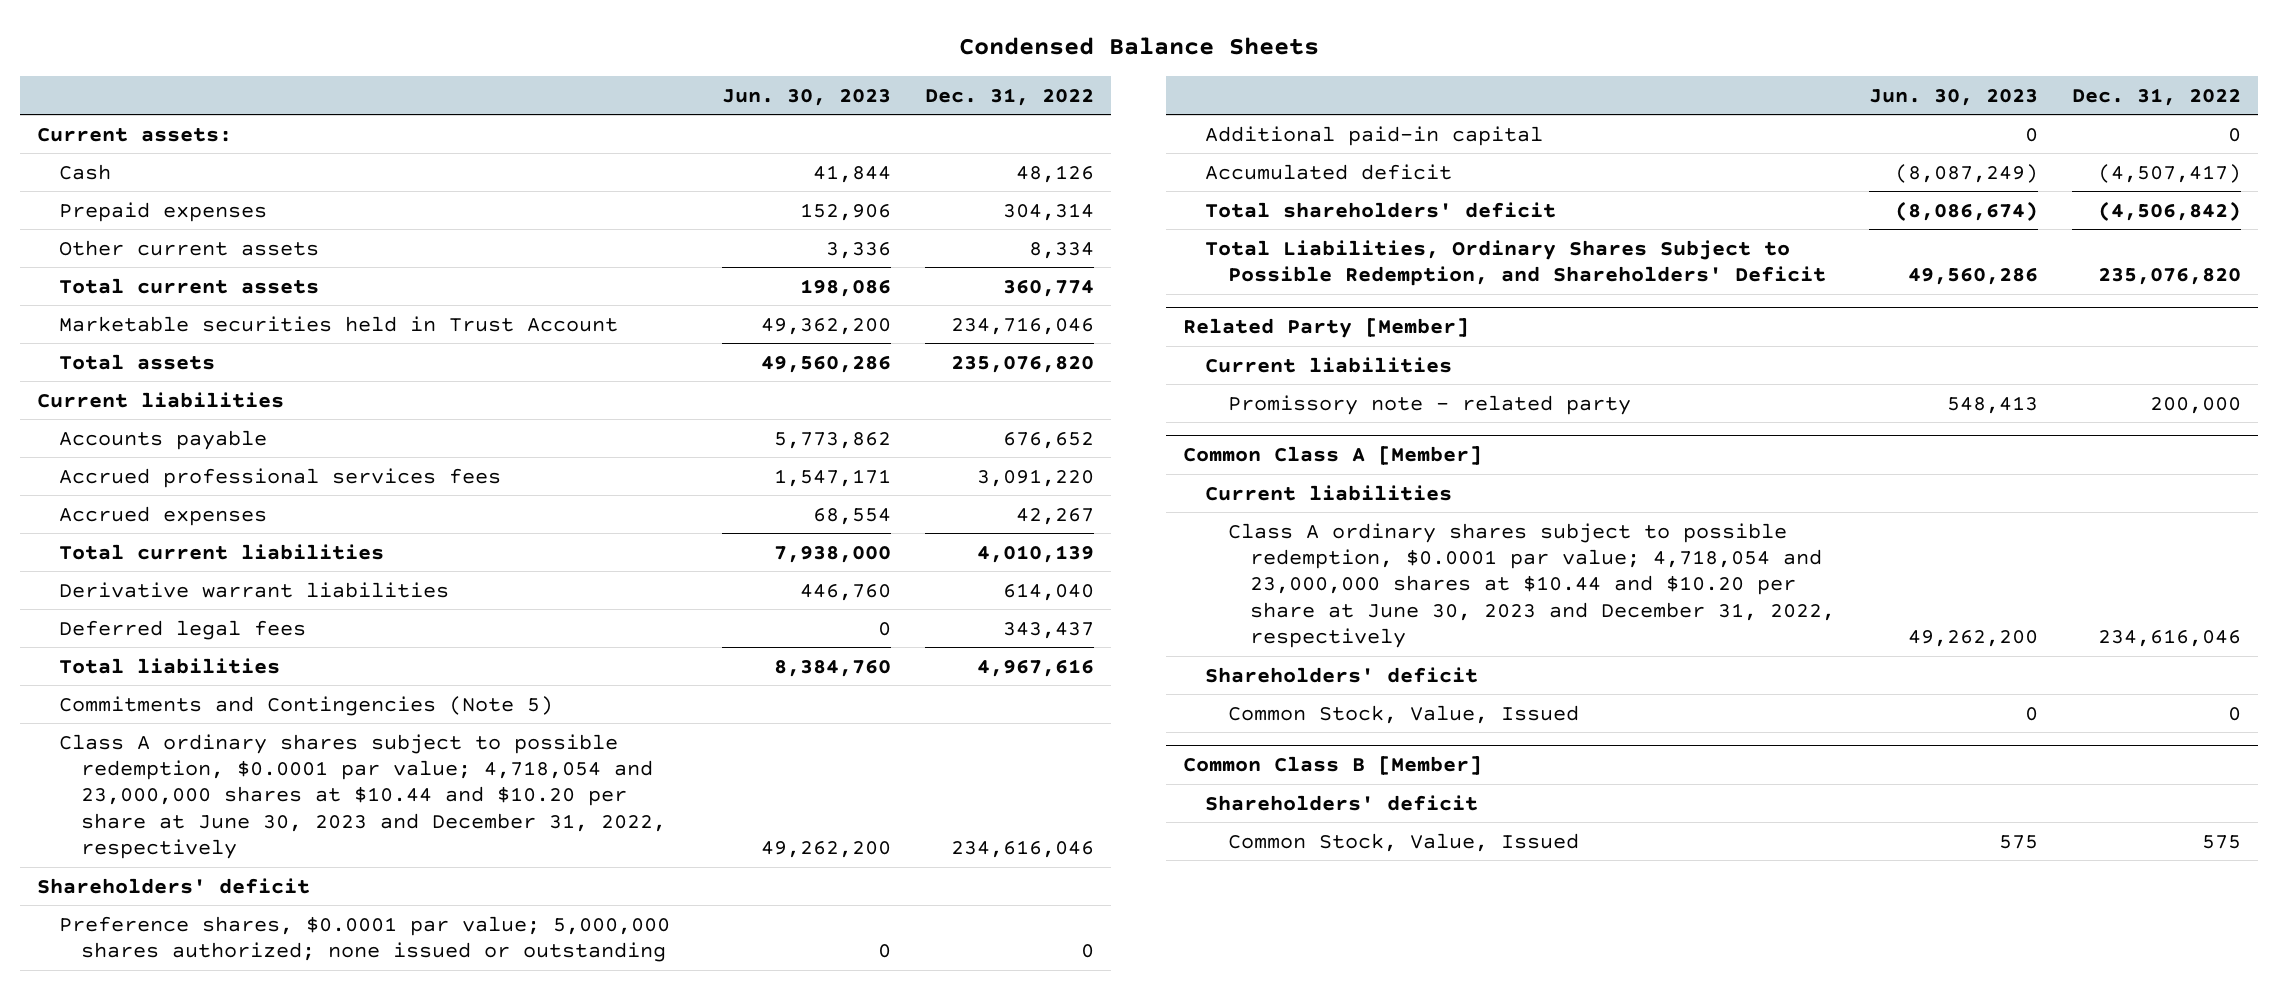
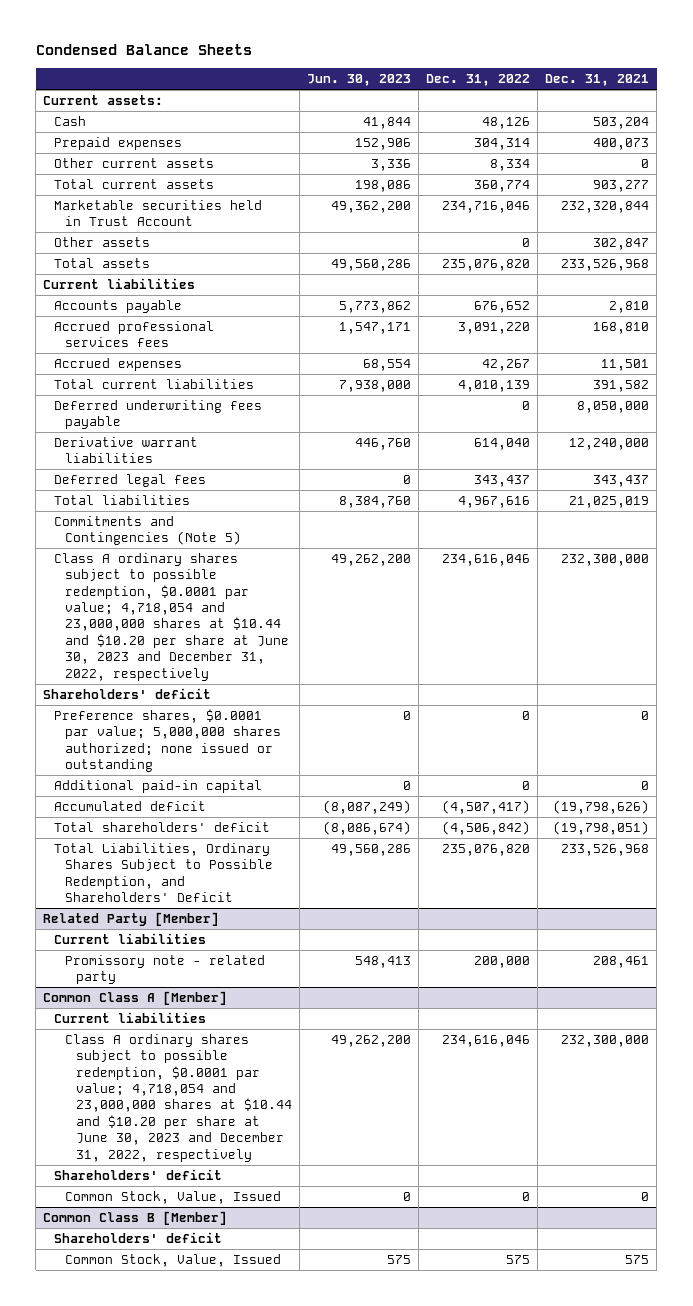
- | Jun. 30, 2023 | Dec. 31, 2022
+ | Jun. 30, 2023 | Dec. 31, 2022 | Dec. 31, 2021
+ Other assets | | 0 | 302,847
+ Deferred underwriting fees payable | | 0 | 8,050,000

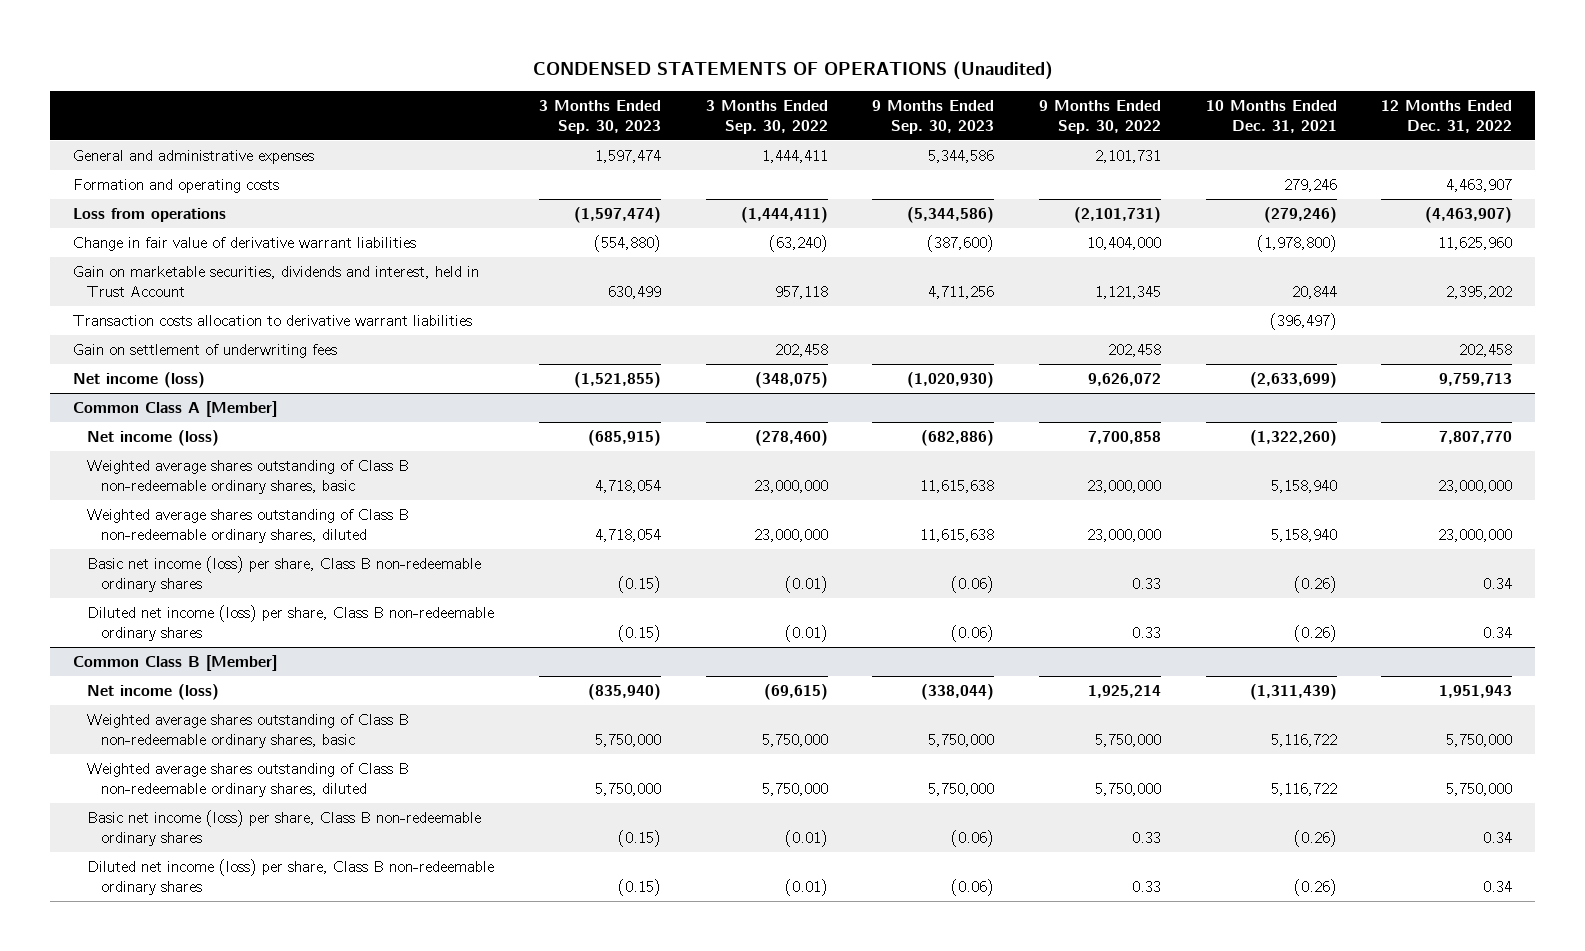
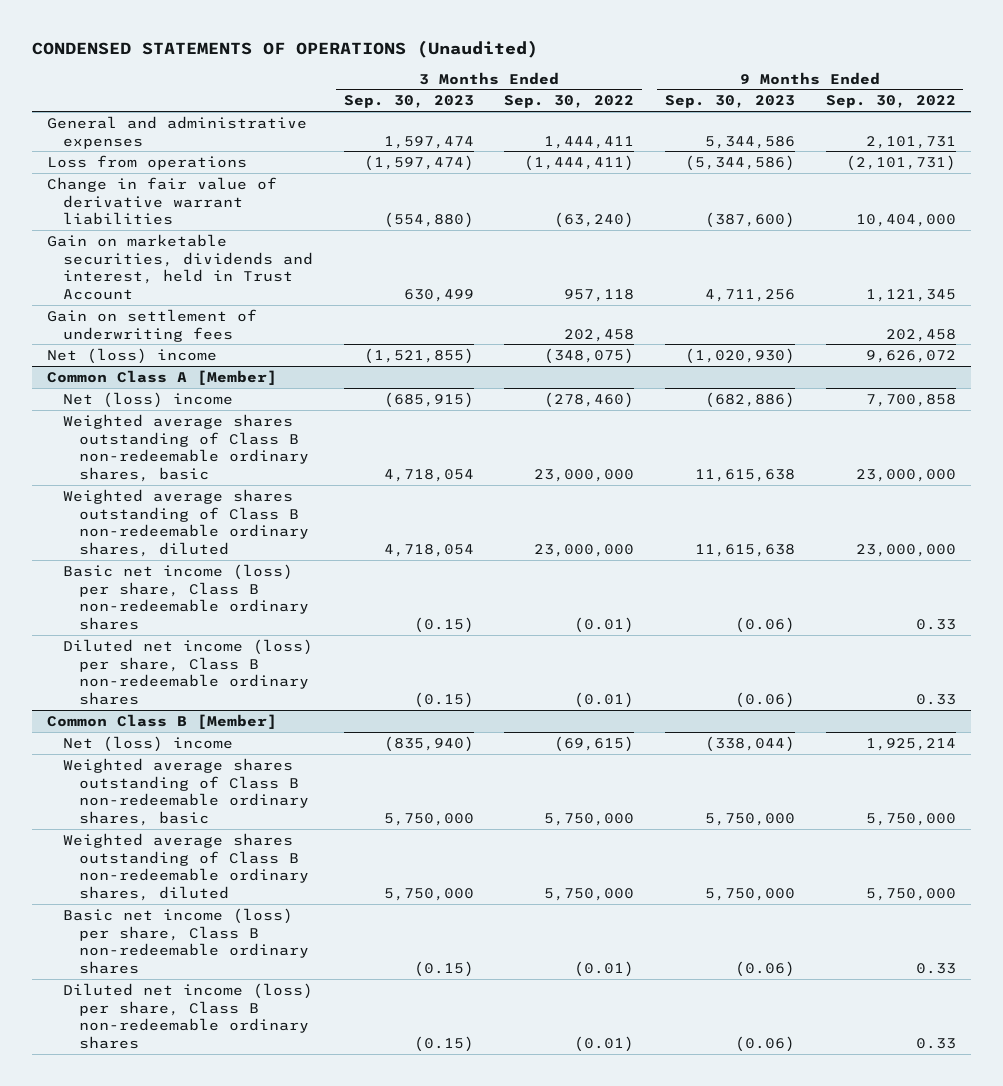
- | 3 Months Ended Sep. 30, 2023 | 3 Months Ended Sep. 30, 2022 | 9 Months Ended Sep. 30, 2023 | 9 Months Ended Sep. 30, 2022 | 10 Months Ended Dec. 31, 2021 | 12 Months Ended Dec. 31, 2022
+ | 3 Months Ended Sep. 30, 2023 | 3 Months Ended Sep. 30, 2022 | 9 Months Ended Sep. 30, 2023 | 9 Months Ended Sep. 30, 2022
- Formation and operating costs | | | | | 279,246 | 4,463,907
- Transaction costs allocation to derivative warrant liabilities | | | | | (396,497) |
- Net income (loss) | (1,521,855) | (348,075) | (1,020,930) | 9,626,072 | (2,633,699) | 9,759,713
+ Net (loss) income | (1,521,855) | (348,075) | (1,020,930) | 9,626,072
@ Common Class A [Member]
- Net income (loss) | (685,915) | (278,460) | (682,886) | 7,700,858 | (1,322,260) | 7,807,770
+ Net (loss) income | (685,915) | (278,460) | (682,886) | 7,700,858
@ Common Class B [Member]
- Net income (loss) | (835,940) | (69,615) | (338,044) | 1,925,214 | (1,311,439) | 1,951,943
+ Net (loss) income | (835,940) | (69,615) | (338,044) | 1,925,214

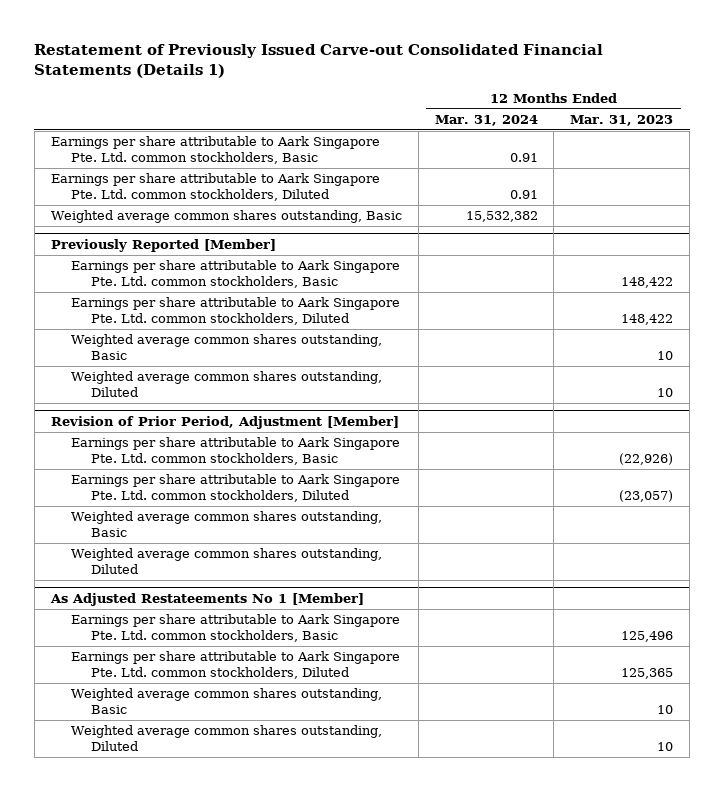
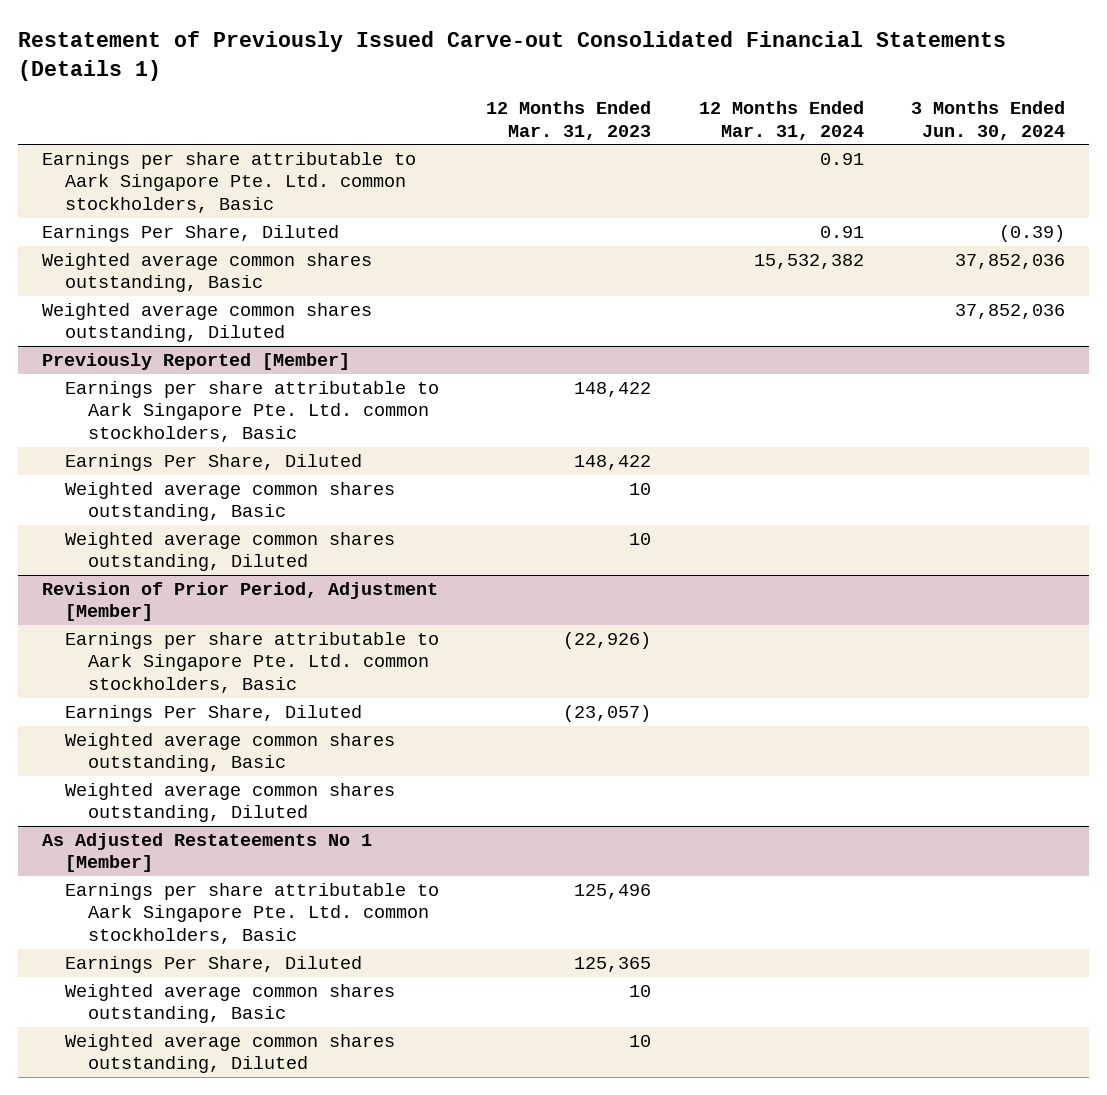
- | 12 Months Ended Mar. 31, 2024 | 12 Months Ended Mar. 31, 2023
+ | 12 Months Ended Mar. 31, 2023 | 12 Months Ended Mar. 31, 2024 | 3 Months Ended Jun. 30, 2024
- Earnings per share attributable to Aark Singapore Pte. Ltd. common stockholders, Diluted | 0.91 |
+ Earnings Per Share, Diluted | | 0.91 | (0.39)
+ Weighted average common shares outstanding, Diluted | | | 37,852,036
@ Previously Reported [Member]
- Earnings per share attributable to Aark Singapore Pte. Ltd. common stockholders, Diluted | | 148,422
+ Earnings Per Share, Diluted | 148,422 | |
@ Revision of Prior Period, Adjustment [Member]
- Earnings per share attributable to Aark Singapore Pte. Ltd. common stockholders, Diluted | | (23,057)
+ Earnings Per Share, Diluted | (23,057) | |
@ As Adjusted Restateements No 1 [Member]
- Earnings per share attributable to Aark Singapore Pte. Ltd. common stockholders, Diluted | | 125,365
+ Earnings Per Share, Diluted | 125,365 | |

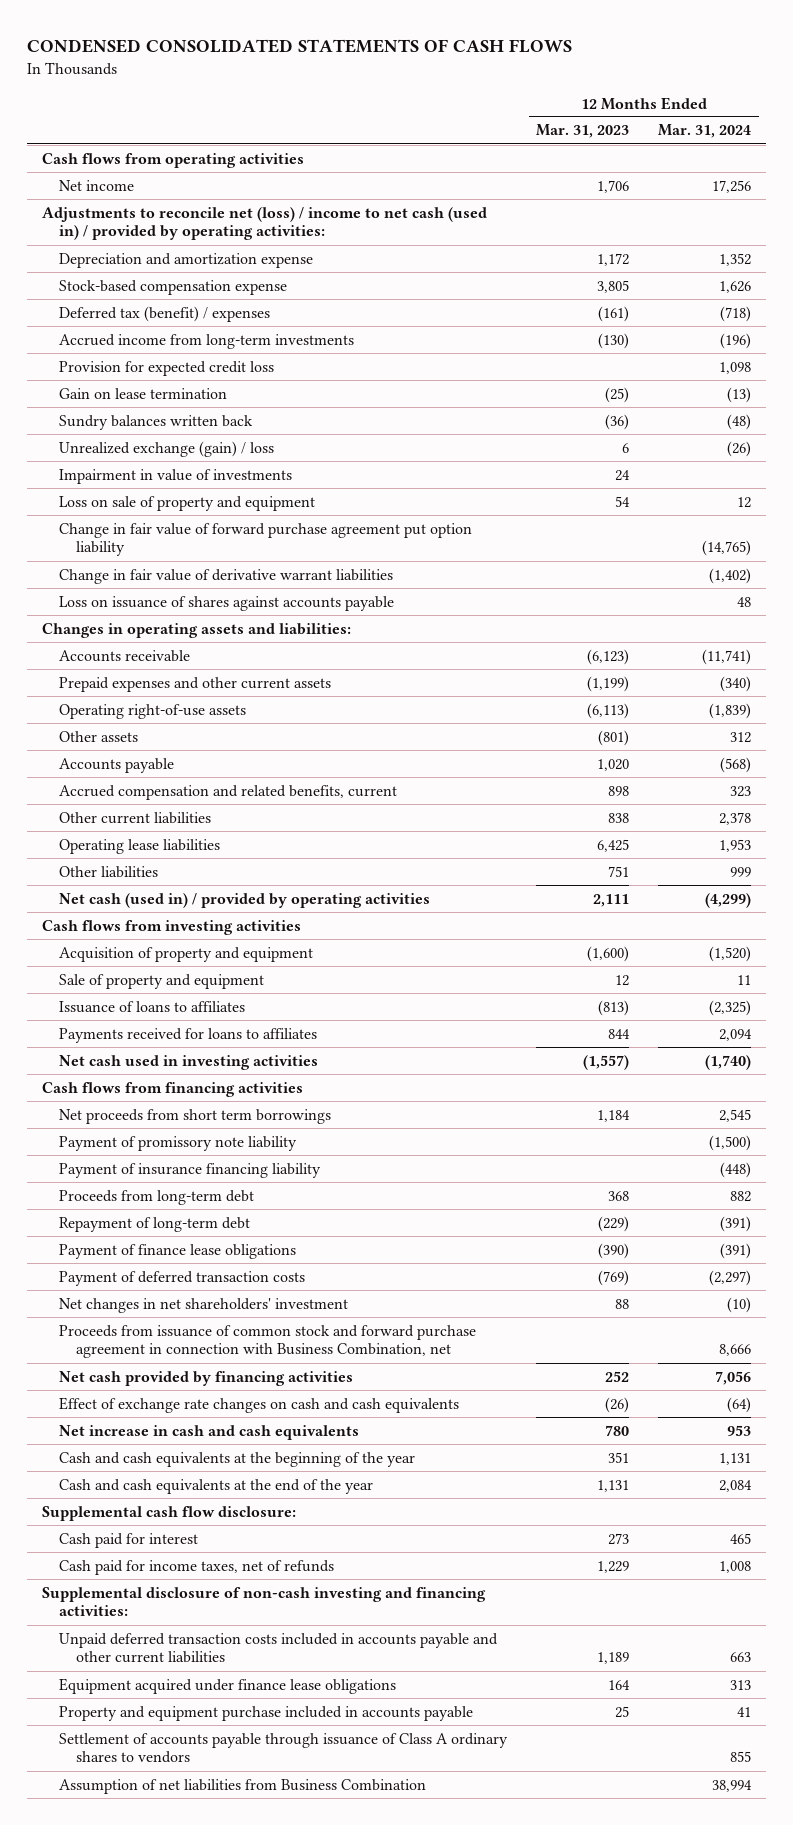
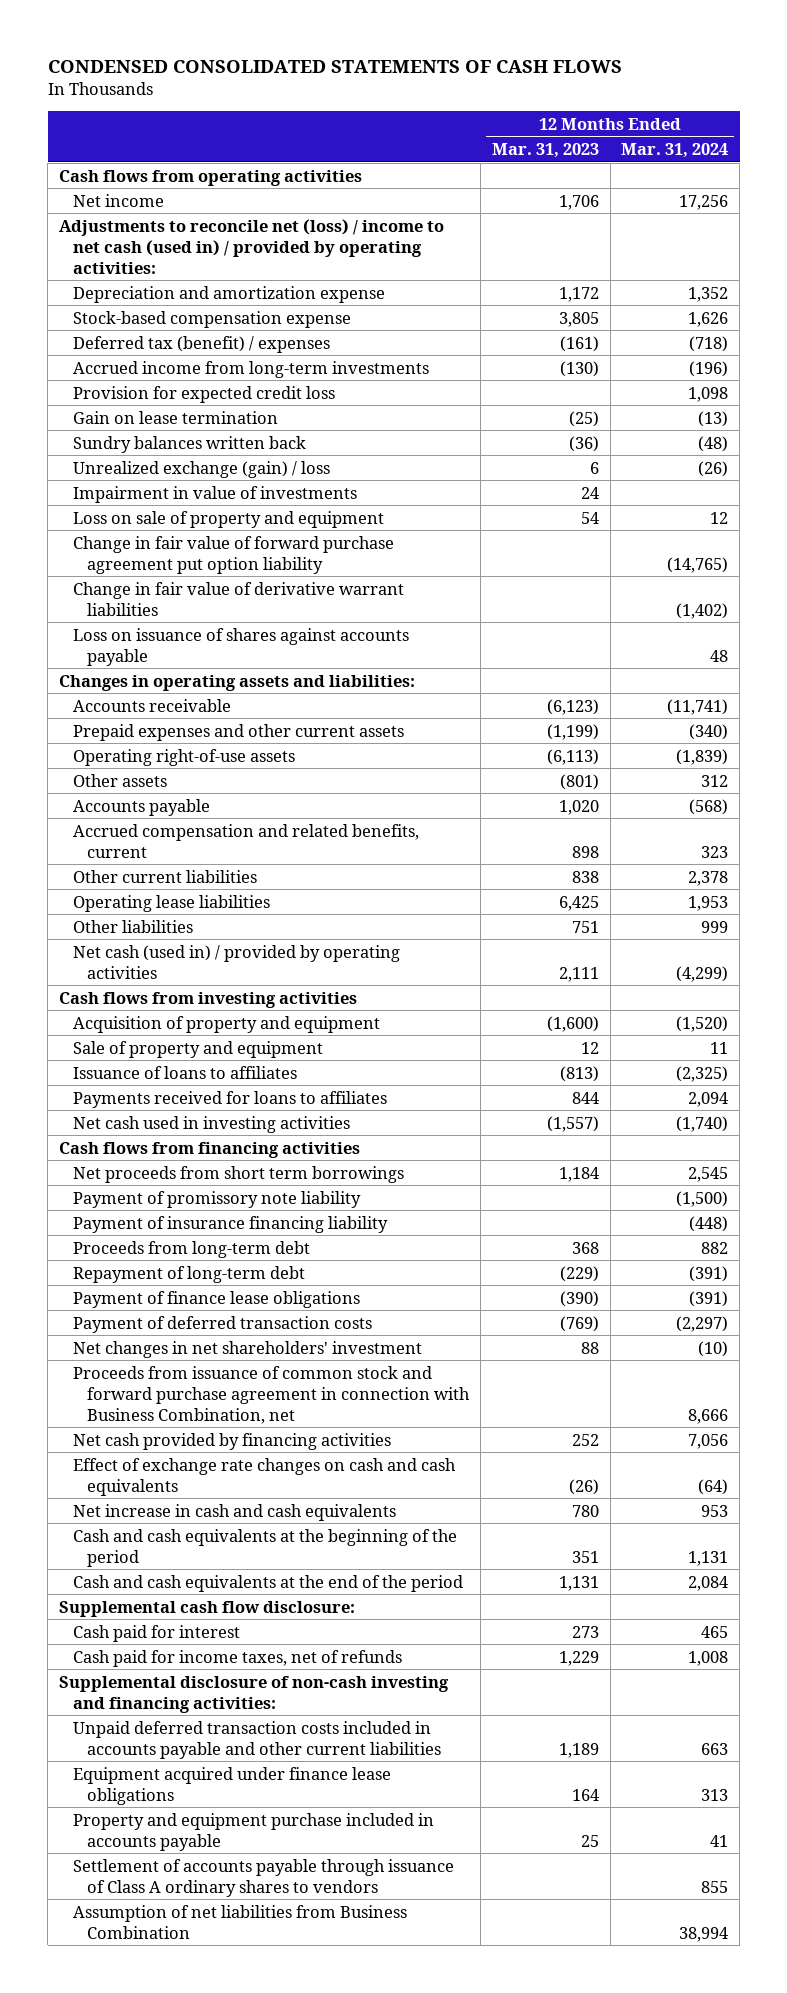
- Cash and cash equivalents at the beginning of the year | 351 | 1,131
- Cash and cash equivalents at the end of the year | 1,131 | 2,084
+ Cash and cash equivalents at the beginning of the period | 351 | 1,131
+ Cash and cash equivalents at the end of the period | 1,131 | 2,084

